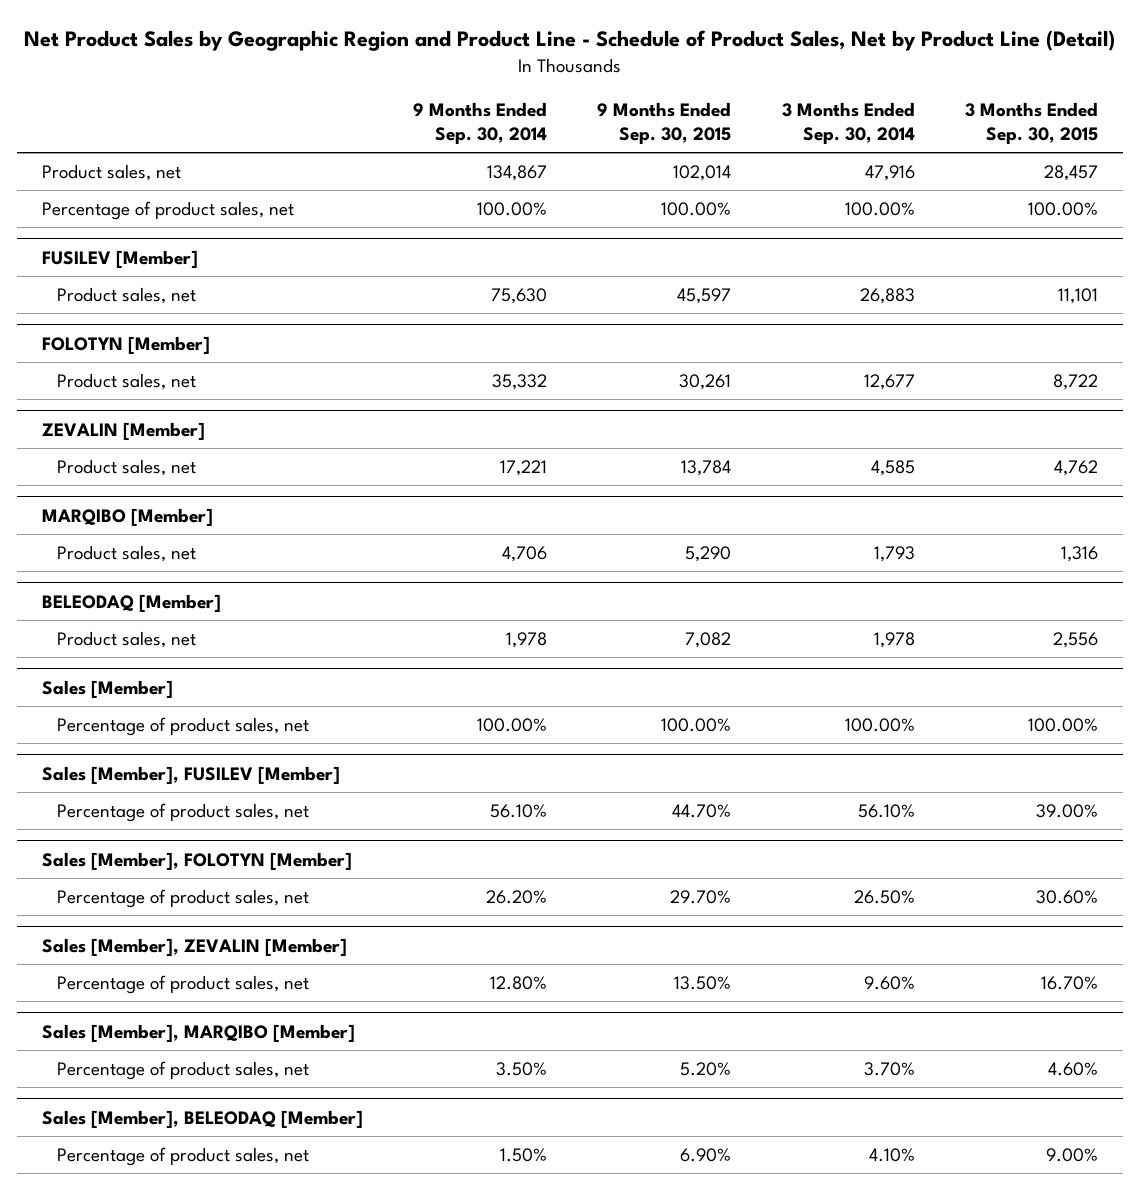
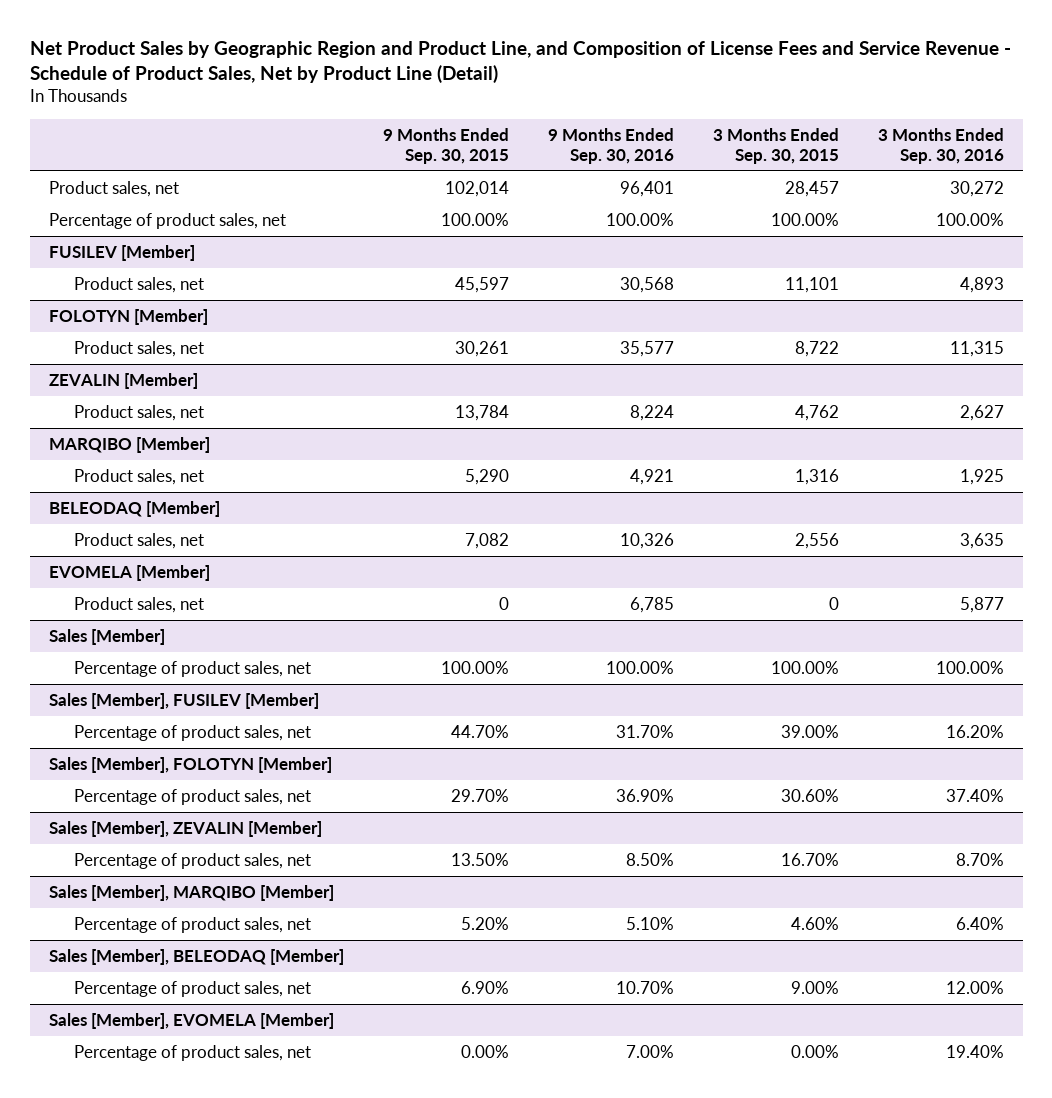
- Net Product Sales by Geographic Region and Product Line - Schedule of Product Sales, Net by Product Line (Detail)
+ Net Product Sales by Geographic Region and Product Line, and Composition of License Fees and Service Revenue - Schedule of Product Sales, Net by Product Line (Detail)
- | 9 Months Ended Sep. 30, 2014 | 9 Months Ended Sep. 30, 2015 | 3 Months Ended Sep. 30, 2014 | 3 Months Ended Sep. 30, 2015
+ | 9 Months Ended Sep. 30, 2015 | 9 Months Ended Sep. 30, 2016 | 3 Months Ended Sep. 30, 2015 | 3 Months Ended Sep. 30, 2016
+ EVOMELA [Member]
+ Product sales, net | 0 | 6,785 | 0 | 5,877
+ Sales [Member], EVOMELA [Member]
+ Percentage of product sales, net | 0.00% | 7.00% | 0.00% | 19.40%

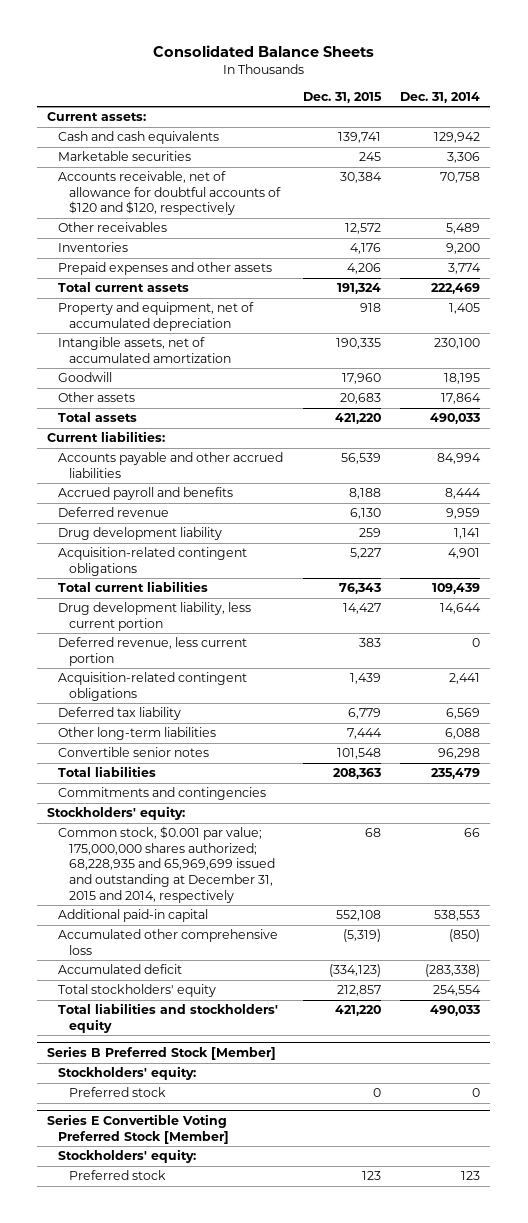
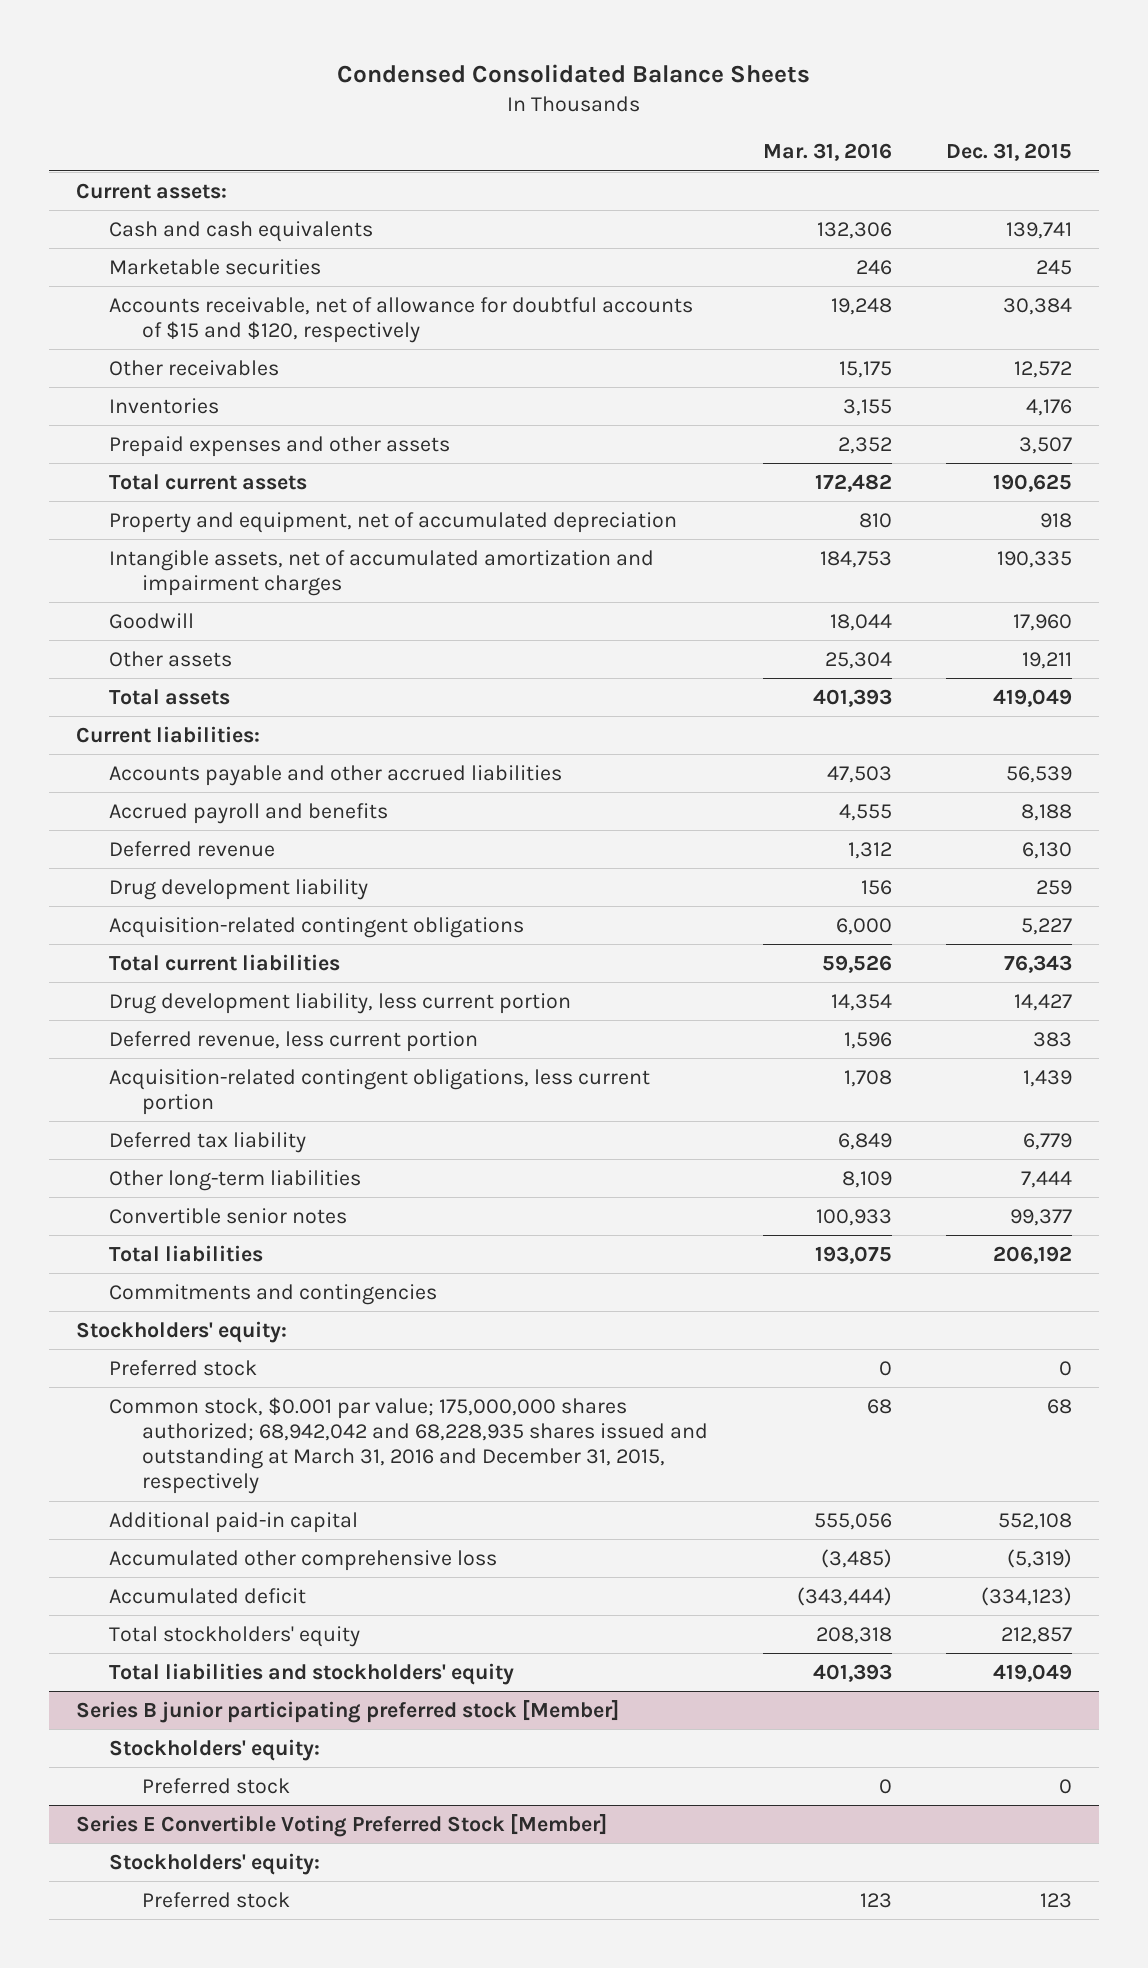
- Consolidated Balance Sheets
+ Condensed Consolidated Balance Sheets
- | Dec. 31, 2015 | Dec. 31, 2014
+ | Mar. 31, 2016 | Dec. 31, 2015
- Accounts receivable, net of allowance for doubtful accounts of $120 and $120, respectively | 30,384 | 70,758
+ Accounts receivable, net of allowance for doubtful accounts of $15 and $120, respectively | 19,248 | 30,384
- Prepaid expenses and other assets | 4,206 | 3,774
- Total current assets | 191,324 | 222,469
+ Prepaid expenses and other assets | 2,352 | 3,507
+ Total current assets | 172,482 | 190,625
- Intangible assets, net of accumulated amortization | 190,335 | 230,100
+ Intangible assets, net of accumulated amortization and impairment charges | 184,753 | 190,335
- Other assets | 20,683 | 17,864
- Total assets | 421,220 | 490,033
+ Other assets | 25,304 | 19,211
+ Total assets | 401,393 | 419,049
- Acquisition-related contingent obligations | 1,439 | 2,441
+ Acquisition-related contingent obligations, less current portion | 1,708 | 1,439
- Convertible senior notes | 101,548 | 96,298
- Total liabilities | 208,363 | 235,479
+ Convertible senior notes | 100,933 | 99,377
+ Total liabilities | 193,075 | 206,192
- Common stock, $0.001 par value; 175,000,000 shares authorized; 68,228,935 and 65,969,699 issued and outstanding at December 31, 2015 and 2014, respectively | 68 | 66
+ Preferred stock | 0 | 0
+ Common stock, $0.001 par value; 175,000,000 shares authorized; 68,942,042 and 68,228,935 shares issued and outstanding at March 31, 2016 and December 31, 2015, respectively | 68 | 68
- Total liabilities and stockholders' equity | 421,220 | 490,033
- Series B Preferred Stock [Member]
+ Total liabilities and stockholders' equity | 401,393 | 419,049
+ Series B junior participating preferred stock [Member]

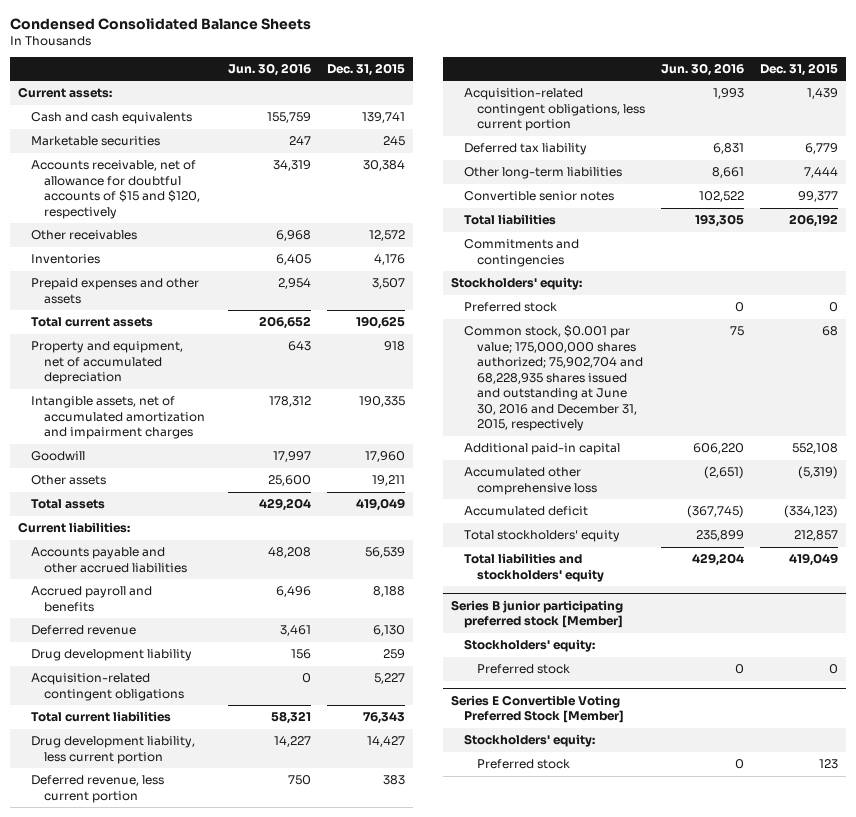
- | Mar. 31, 2016 | Dec. 31, 2015
+ | Jun. 30, 2016 | Dec. 31, 2015
- Common stock, $0.001 par value; 175,000,000 shares authorized; 68,942,042 and 68,228,935 shares issued and outstanding at March 31, 2016 and December 31, 2015, respectively | 68 | 68
+ Common stock, $0.001 par value; 175,000,000 shares authorized; 75,902,704 and 68,228,935 shares issued and outstanding at June 30, 2016 and December 31, 2015, respectively | 75 | 68

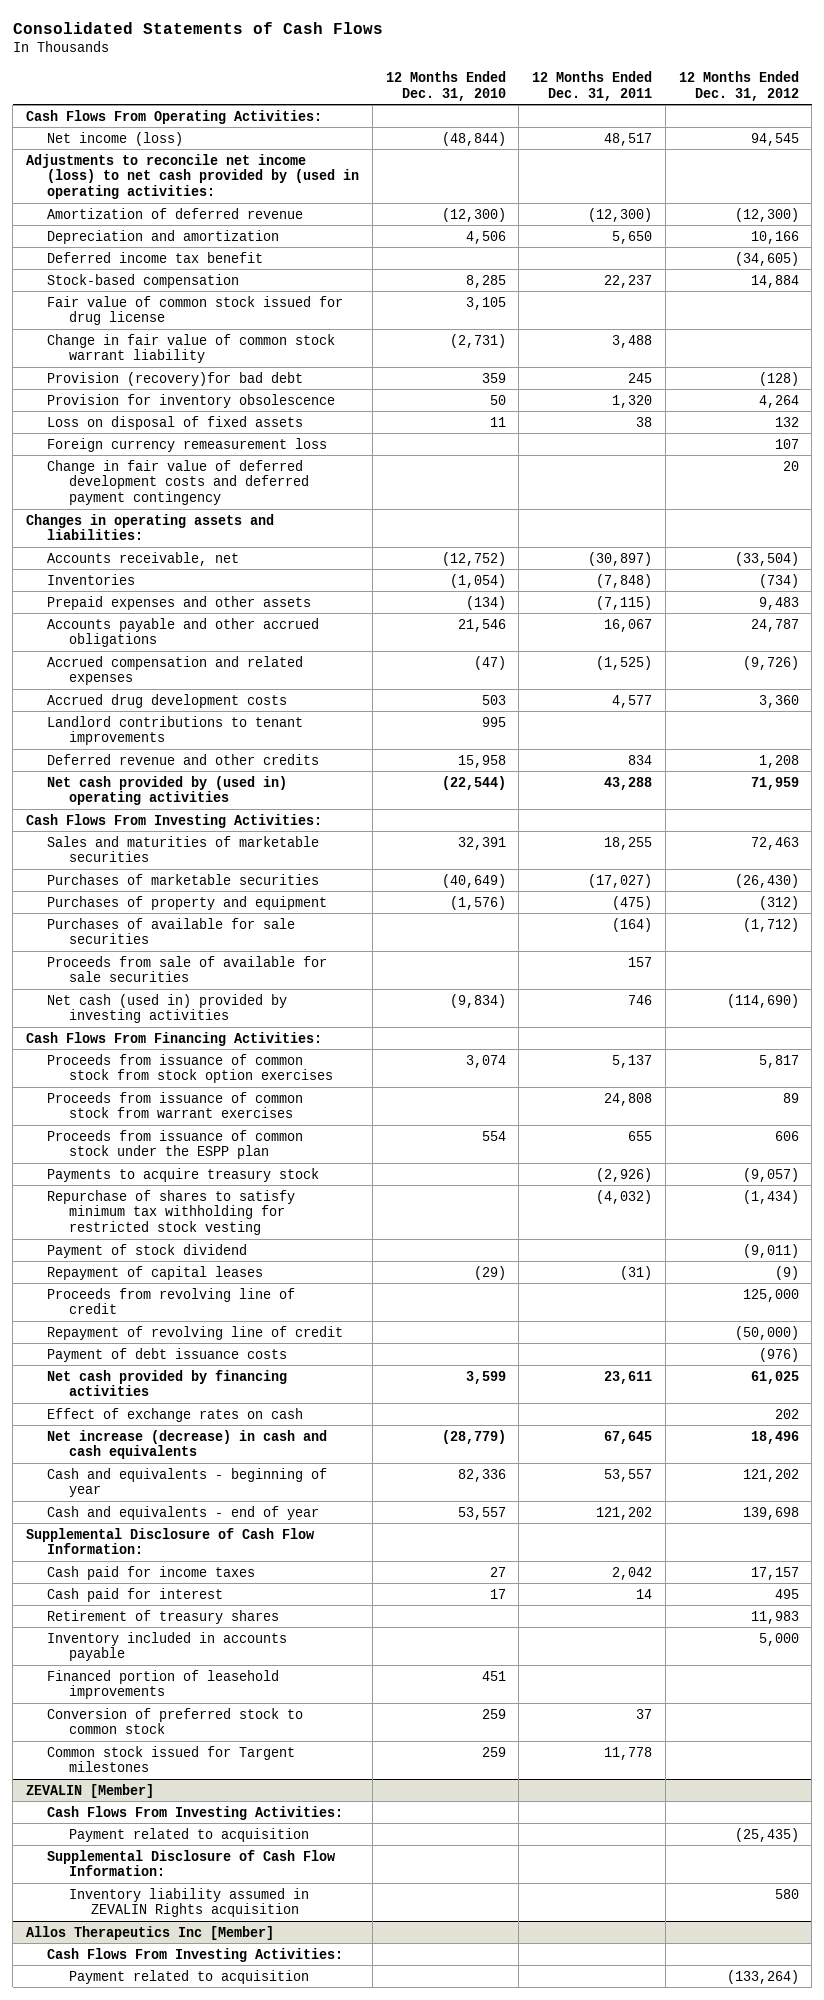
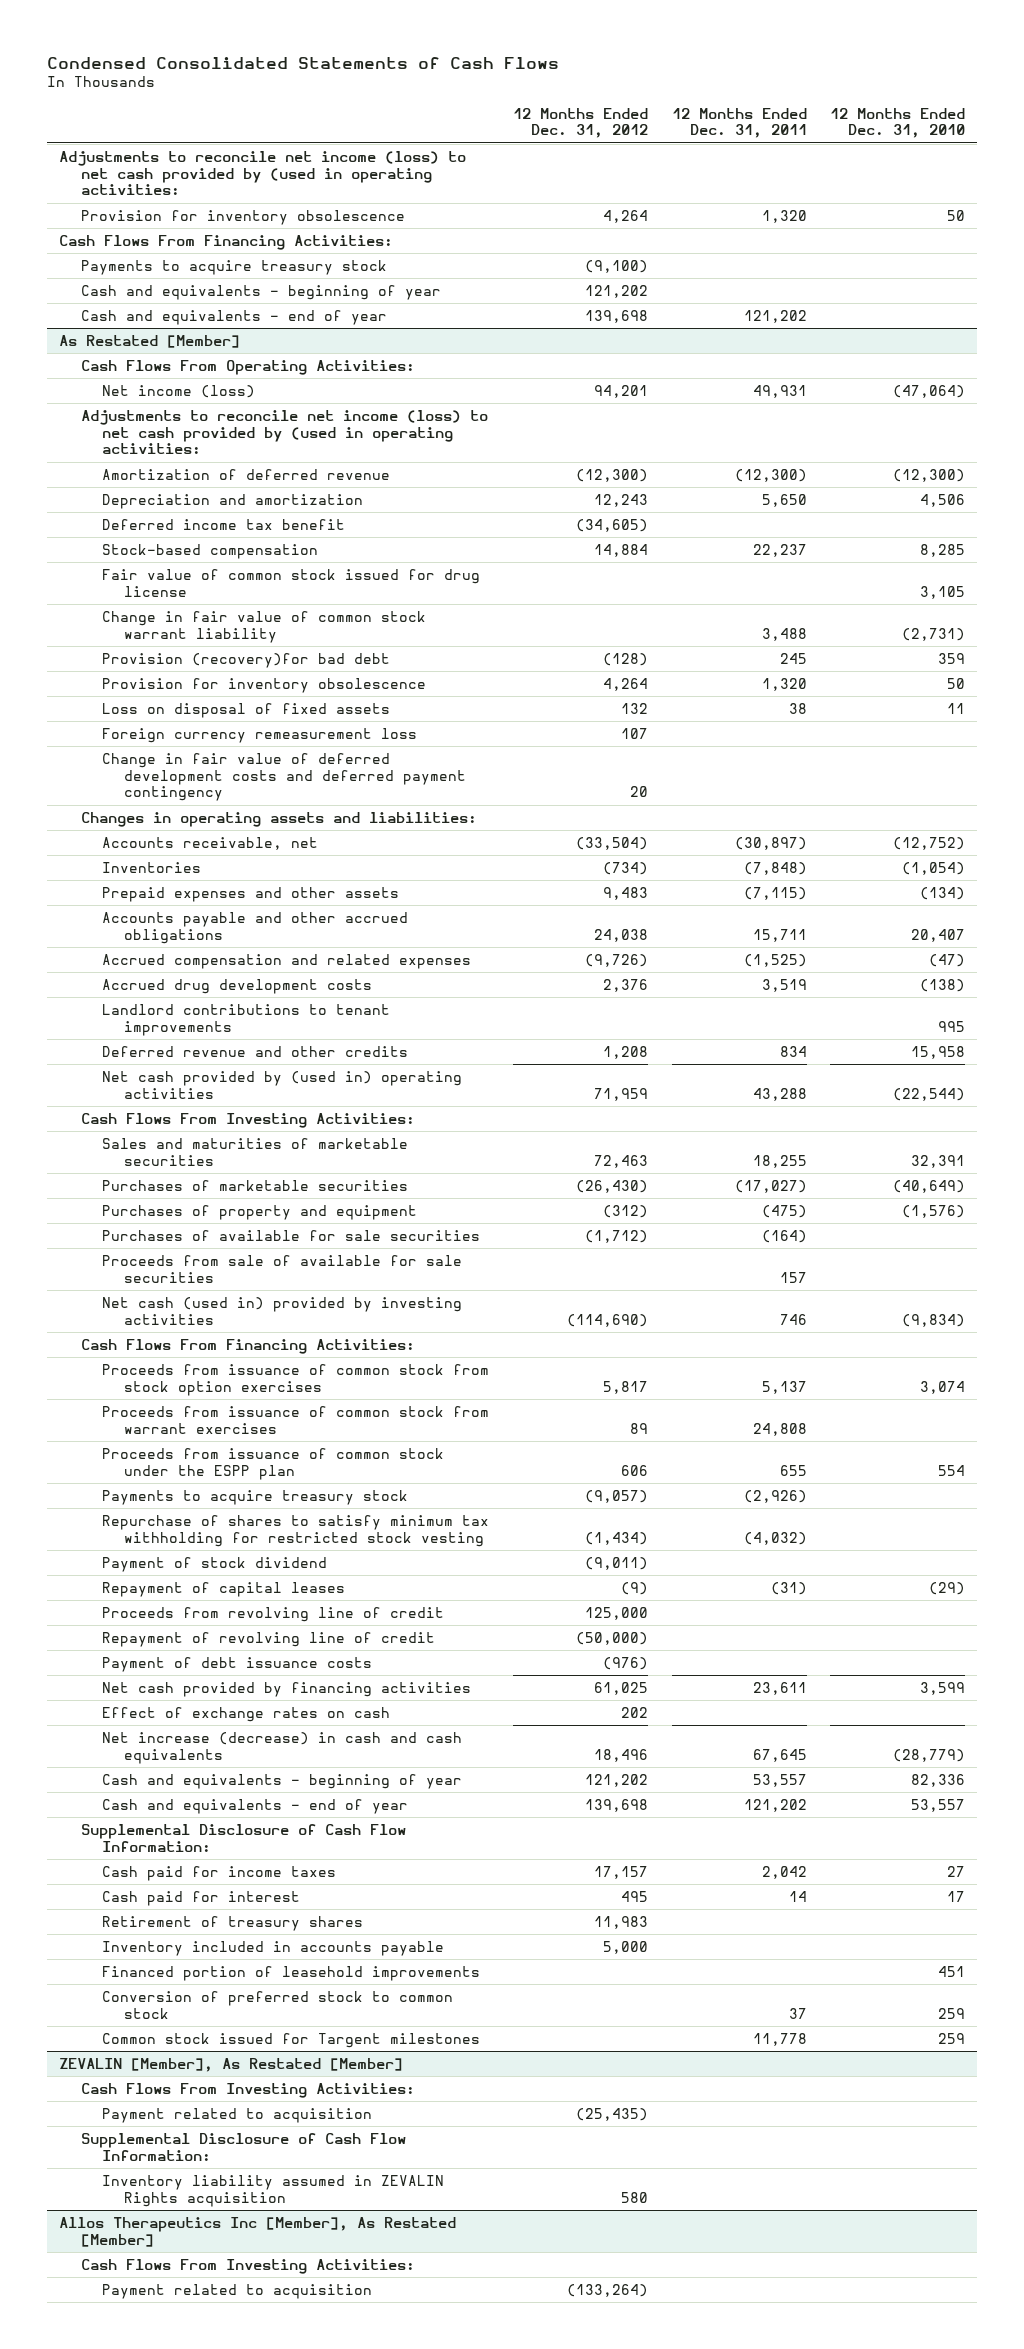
- Consolidated Statements of Cash Flows
+ Condensed Consolidated Statements of Cash Flows
- | 12 Months Ended Dec. 31, 2010 | 12 Months Ended Dec. 31, 2011 | 12 Months Ended Dec. 31, 2012
+ | 12 Months Ended Dec. 31, 2012 | 12 Months Ended Dec. 31, 2011 | 12 Months Ended Dec. 31, 2010
+ Adjustments to reconcile net income (loss) to net cash provided by (used in operating activities:
+ Provision for inventory obsolescence | 4,264 | 1,320 | 50
+ Cash Flows From Financing Activities:
+ Payments to acquire treasury stock | (9,100) | |
+ Cash and equivalents - beginning of year | 121,202 | |
+ Cash and equivalents - end of year | 139,698 | 121,202 |
+ As Restated [Member]
- Net income (loss) | (48,844) | 48,517 | 94,545
+ Net income (loss) | 94,201 | 49,931 | (47,064)
- Depreciation and amortization | 4,506 | 5,650 | 10,166
+ Depreciation and amortization | 12,243 | 5,650 | 4,506
- Accounts payable and other accrued obligations | 21,546 | 16,067 | 24,787
+ Accounts payable and other accrued obligations | 24,038 | 15,711 | 20,407
- Accrued drug development costs | 503 | 4,577 | 3,360
+ Accrued drug development costs | 2,376 | 3,519 | (138)
- ZEVALIN [Member]
+ ZEVALIN [Member], As Restated [Member]
- Allos Therapeutics Inc [Member]
+ Allos Therapeutics Inc [Member], As Restated [Member]

